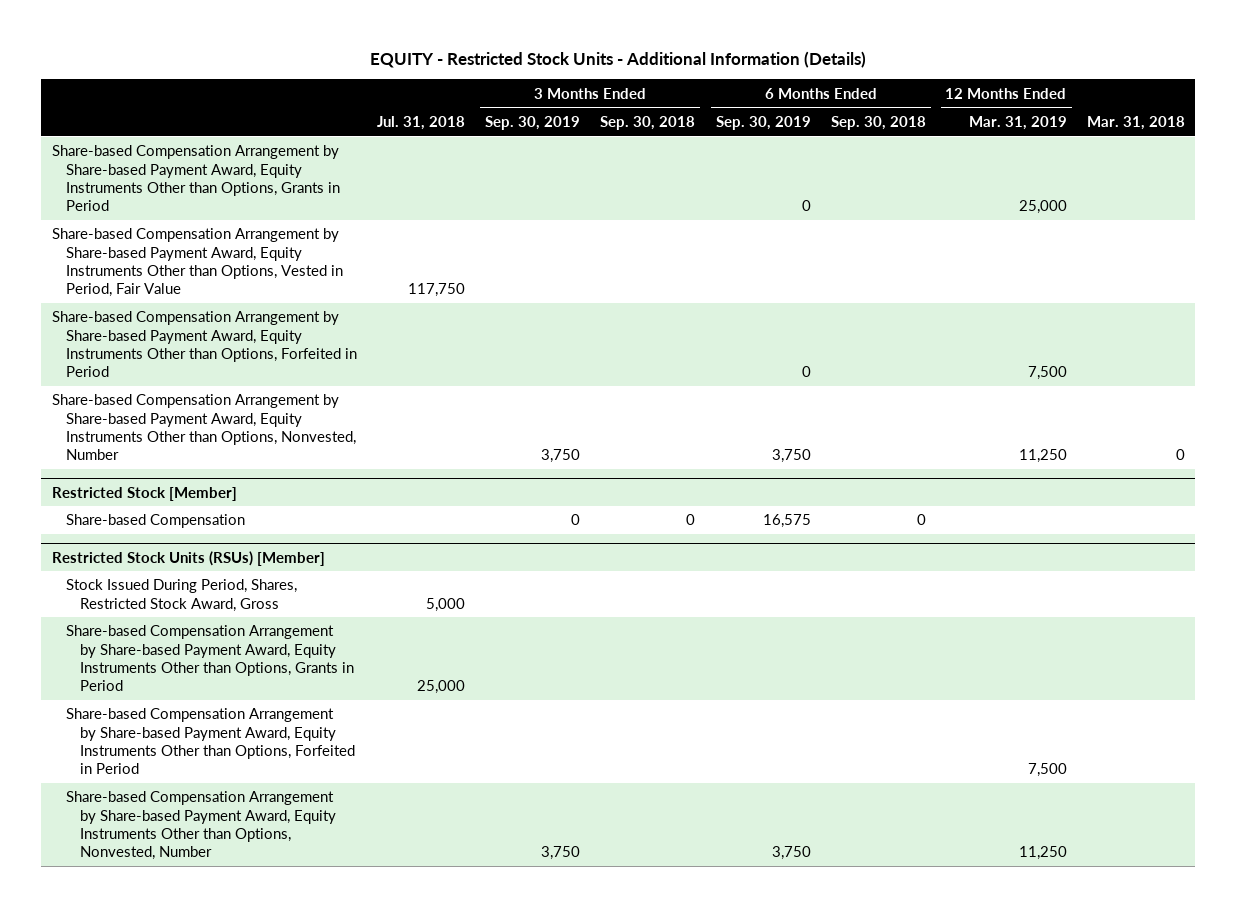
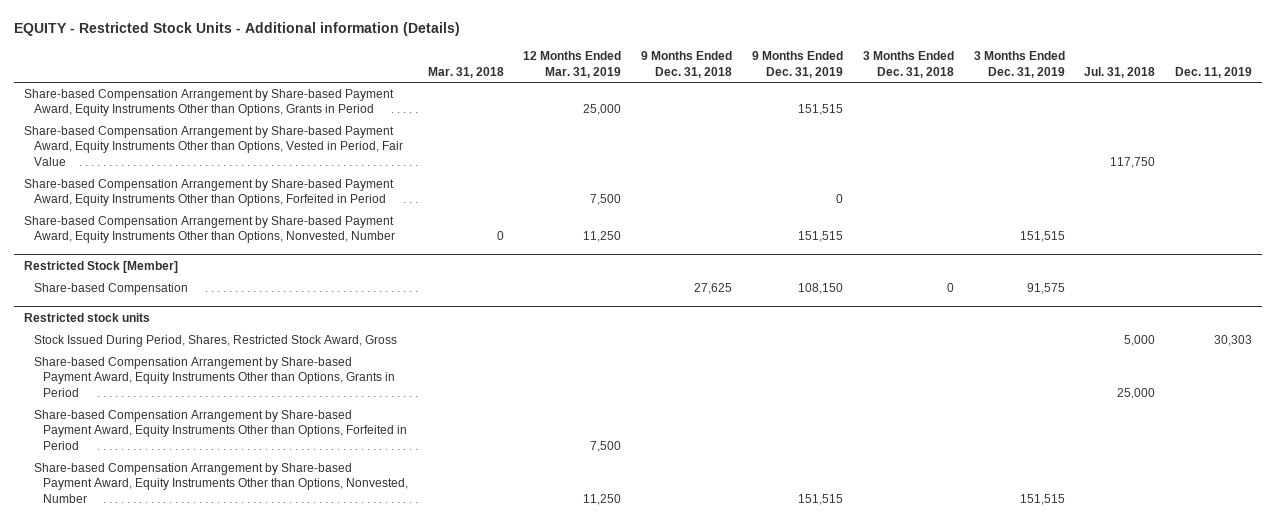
- EQUITY - Restricted Stock Units - Additional Information (Details)
+ EQUITY - Restricted Stock Units - Additional information (Details)
- | Jul. 31, 2018 | 3 Months Ended Sep. 30, 2019 | 3 Months Ended Sep. 30, 2018 | 6 Months Ended Sep. 30, 2019 | 6 Months Ended Sep. 30, 2018 | 12 Months Ended Mar. 31, 2019 | Mar. 31, 2018
+ | Mar. 31, 2018 | 12 Months Ended Mar. 31, 2019 | 9 Months Ended Dec. 31, 2018 | 9 Months Ended Dec. 31, 2019 | 3 Months Ended Dec. 31, 2018 | 3 Months Ended Dec. 31, 2019 | Jul. 31, 2018 | Dec. 11, 2019
- Restricted Stock Units (RSUs) [Member]
+ Restricted stock units

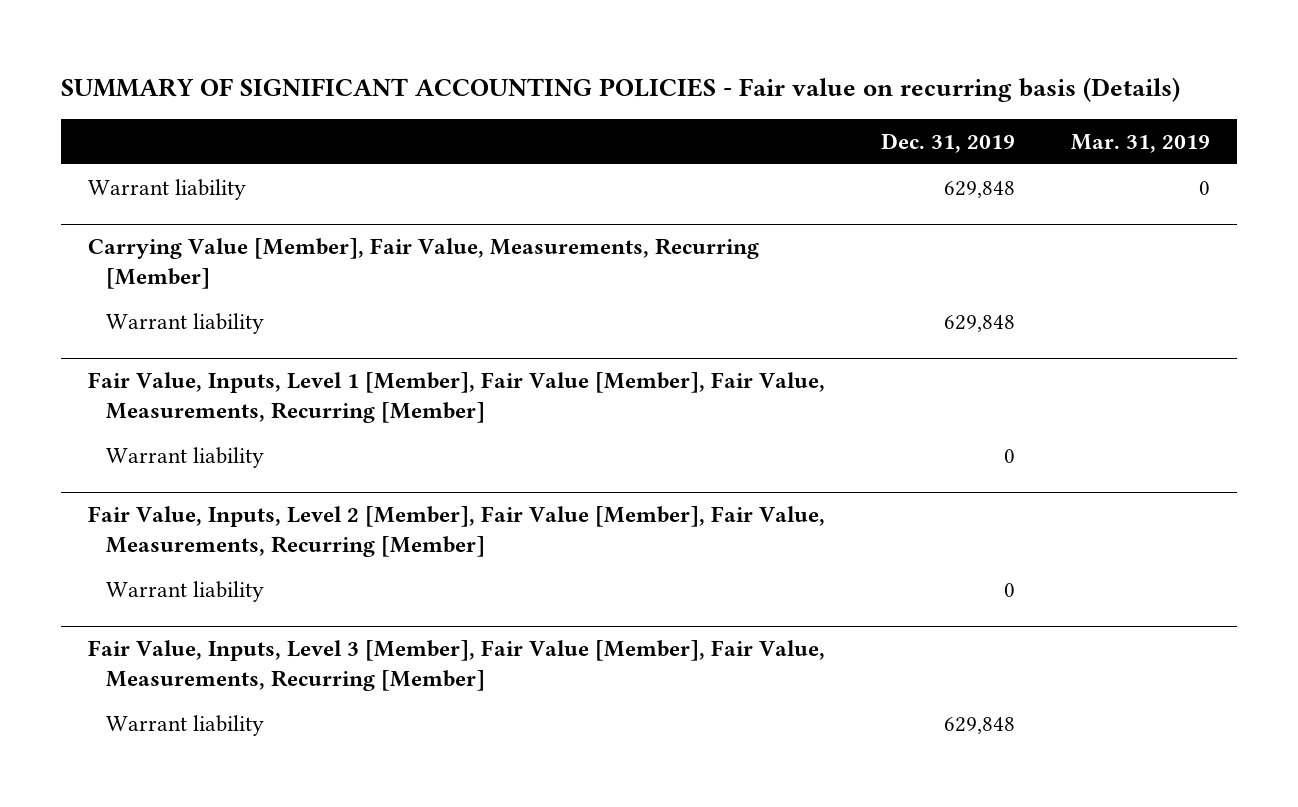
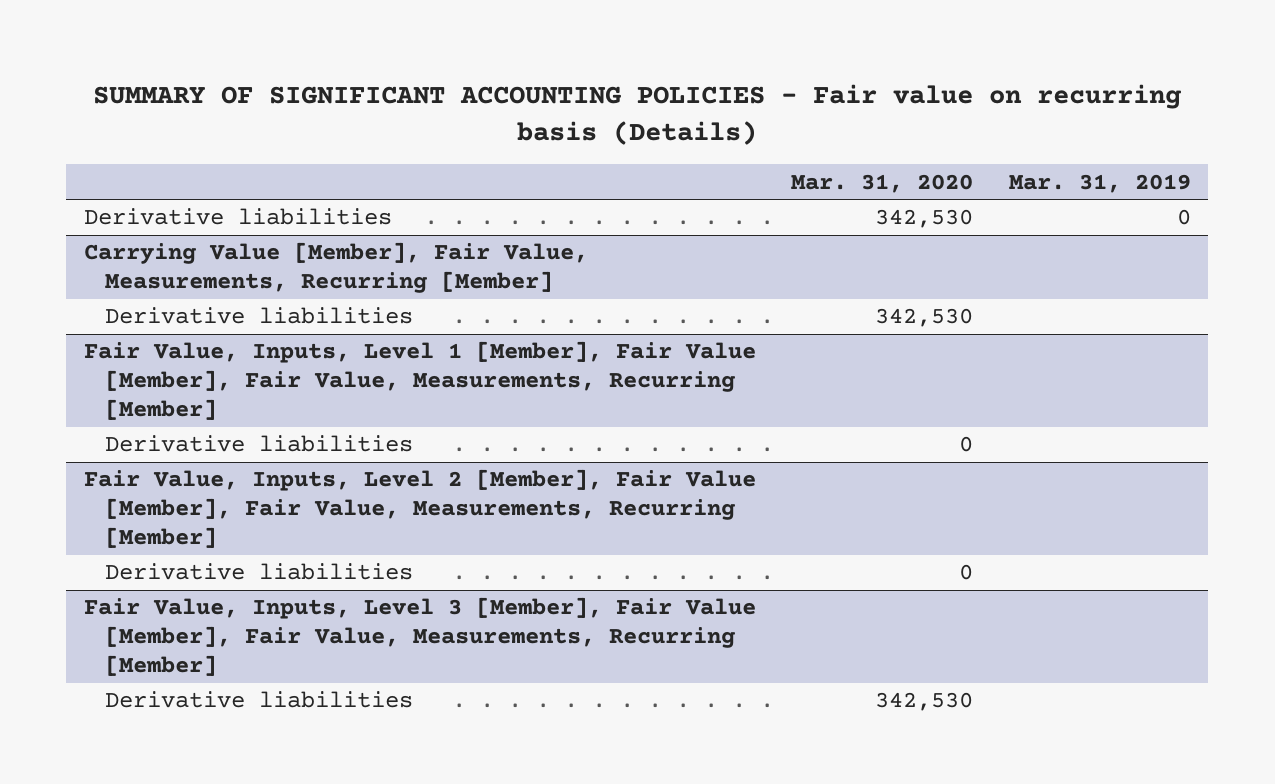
- | Dec. 31, 2019 | Mar. 31, 2019
+ | Mar. 31, 2020 | Mar. 31, 2019
- Warrant liability | 629,848 | 0
+ Derivative liabilities | 342,530 | 0
@ Carrying Value [Member], Fair Value, Measurements, Recurring [Member]
- Warrant liability | 629,848 |
+ Derivative liabilities | 342,530 |
@ Fair Value, Inputs, Level 1 [Member], Fair Value [Member], Fair Value, Measurements, Recurring [Member]
- Warrant liability | 0 |
+ Derivative liabilities | 0 |
@ Fair Value, Inputs, Level 2 [Member], Fair Value [Member], Fair Value, Measurements, Recurring [Member]
- Warrant liability | 0 |
+ Derivative liabilities | 0 |
@ Fair Value, Inputs, Level 3 [Member], Fair Value [Member], Fair Value, Measurements, Recurring [Member]
- Warrant liability | 629,848 |
+ Derivative liabilities | 342,530 |

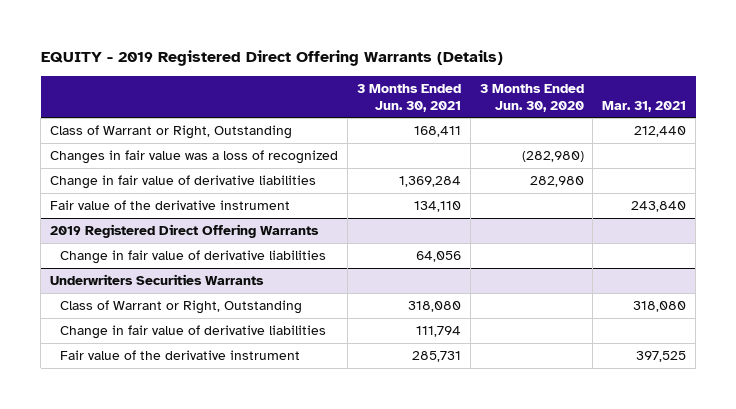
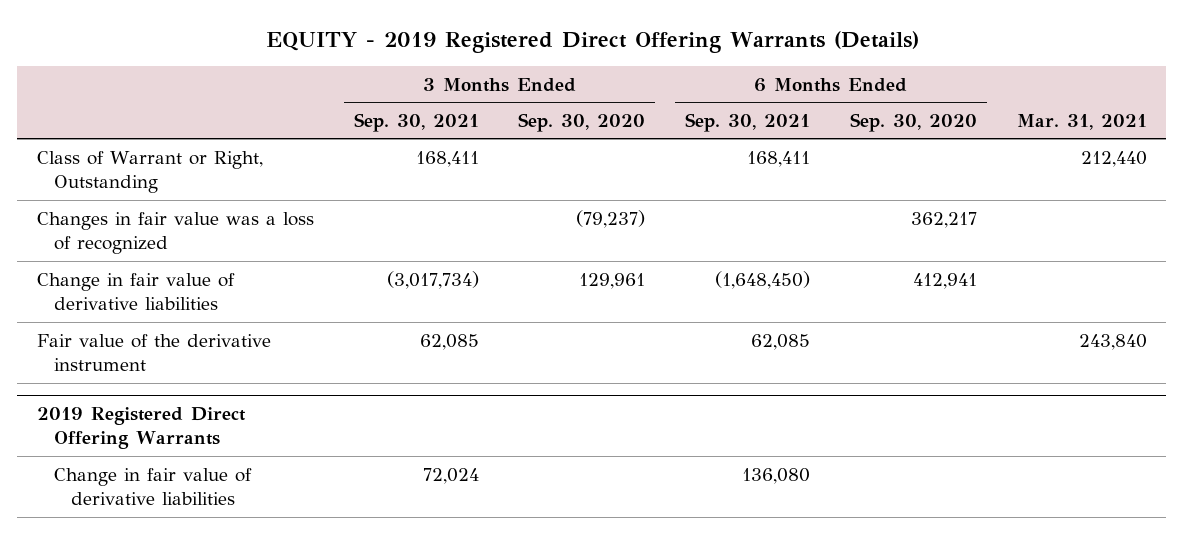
- | 3 Months Ended Jun. 30, 2021 | 3 Months Ended Jun. 30, 2020 | Mar. 31, 2021
+ | 3 Months Ended Sep. 30, 2021 | 3 Months Ended Sep. 30, 2020 | 6 Months Ended Sep. 30, 2021 | 6 Months Ended Sep. 30, 2020 | Mar. 31, 2021
- Underwriters Securities Warrants
- Class of Warrant or Right, Outstanding | 318,080 | | 318,080
- Change in fair value of derivative liabilities | 111,794 | |
- Fair value of the derivative instrument | 285,731 | | 397,525

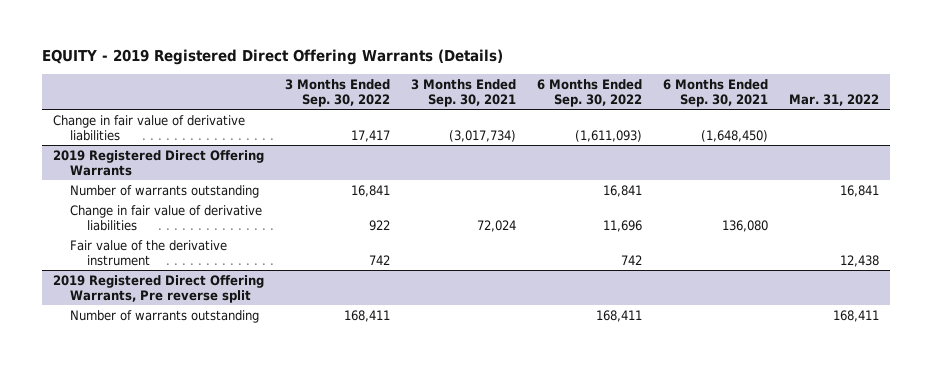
- | 3 Months Ended Sep. 30, 2021 | 3 Months Ended Sep. 30, 2020 | 6 Months Ended Sep. 30, 2021 | 6 Months Ended Sep. 30, 2020 | Mar. 31, 2021
+ | 3 Months Ended Sep. 30, 2022 | 3 Months Ended Sep. 30, 2021 | 6 Months Ended Sep. 30, 2022 | 6 Months Ended Sep. 30, 2021 | Mar. 31, 2022
- Class of Warrant or Right, Outstanding | 168,411 | | 168,411 | | 212,440
- Changes in fair value was a loss of recognized | | (79,237) | | 362,217 |
- Fair value of the derivative instrument | 62,085 | | 62,085 | | 243,840
@ 2019 Registered Direct Offering Warrants
+ Number of warrants outstanding | 16,841 | | 16,841 | | 16,841
+ Fair value of the derivative instrument | 742 | | 742 | | 12,438
+ 2019 Registered Direct Offering Warrants, Pre reverse split
+ Number of warrants outstanding | 168,411 | | 168,411 | | 168,411

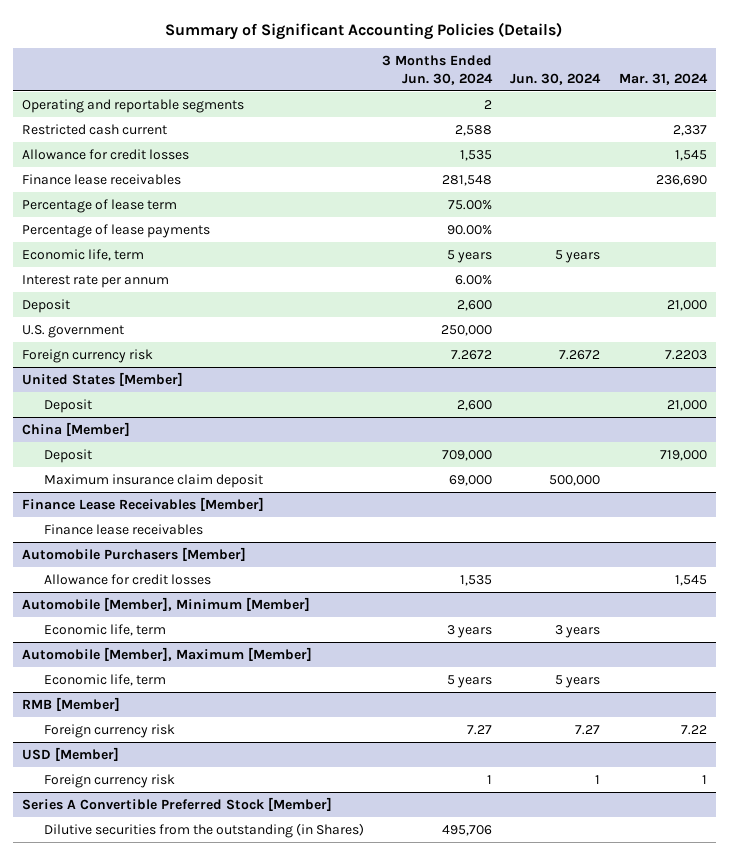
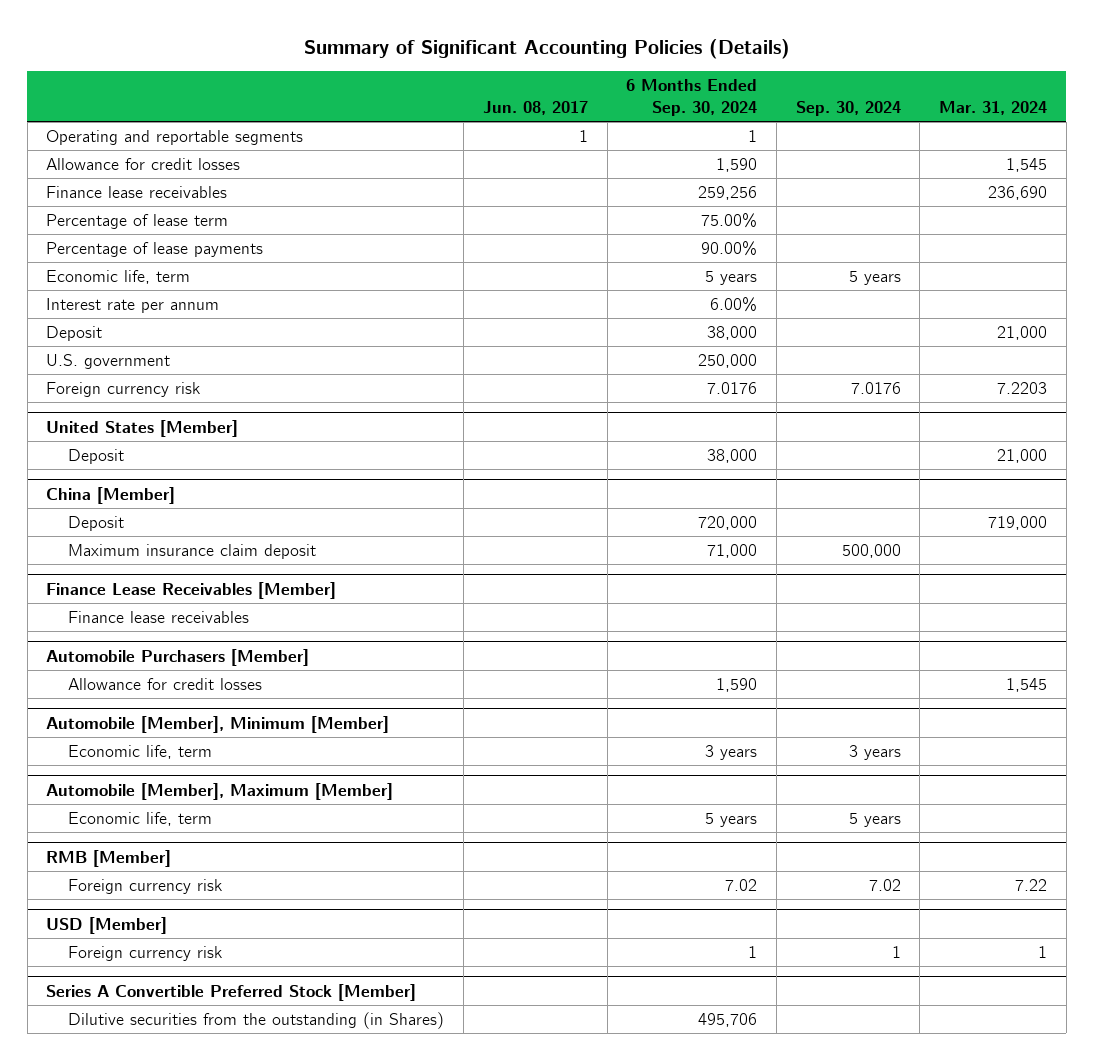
- | 3 Months Ended Jun. 30, 2024 | Jun. 30, 2024 | Mar. 31, 2024
+ | Jun. 08, 2017 | 6 Months Ended Sep. 30, 2024 | Sep. 30, 2024 | Mar. 31, 2024
- Restricted cash current | 2,588 | | 2,337

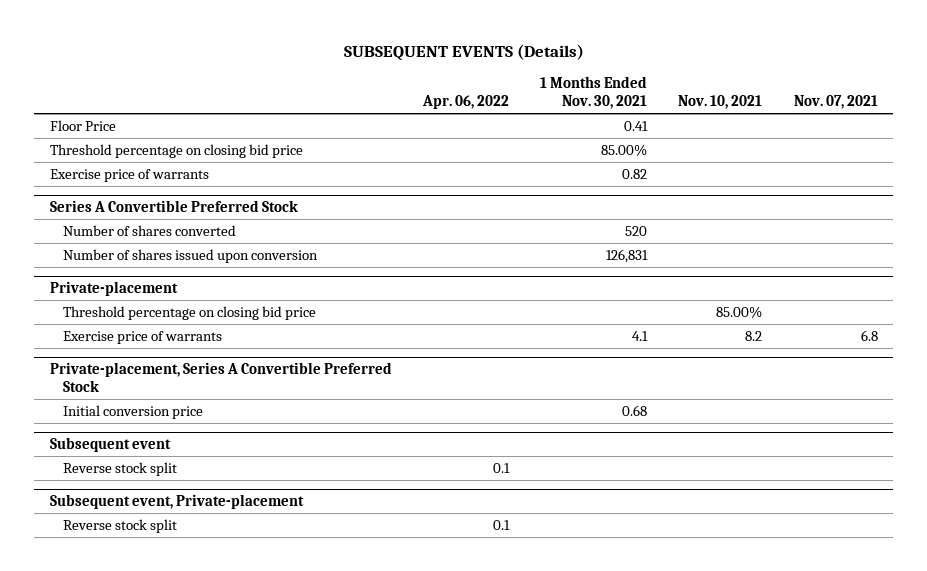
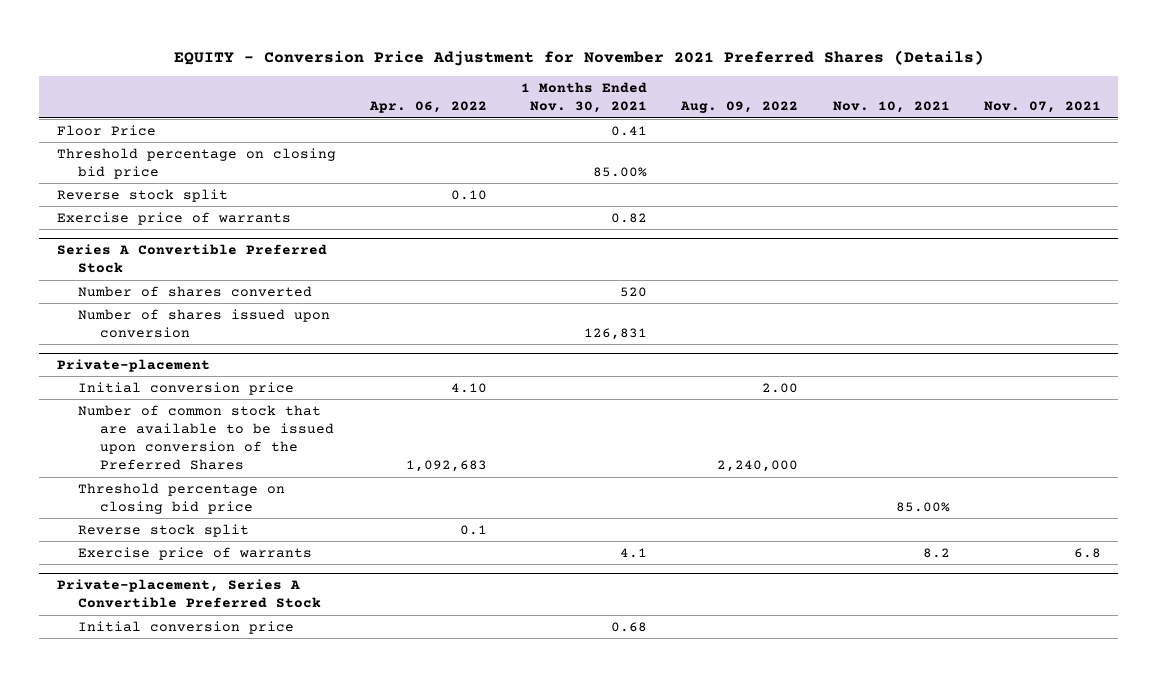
- SUBSEQUENT EVENTS (Details)
+ EQUITY - Conversion Price Adjustment for November 2021 Preferred Shares (Details)
- | Apr. 06, 2022 | 1 Months Ended Nov. 30, 2021 | Nov. 10, 2021 | Nov. 07, 2021
+ | Apr. 06, 2022 | 1 Months Ended Nov. 30, 2021 | Aug. 09, 2022 | Nov. 10, 2021 | Nov. 07, 2021
+ Reverse stock split | 0.10 | | | |
@ Private-placement
+ Initial conversion price | 4.10 | | 2.00 | |
+ Number of common stock that are available to be issued upon conversion of the Preferred Shares | 1,092,683 | | 2,240,000 | |
+ Reverse stock split | 0.1 | | | |
- Subsequent event
- Reverse stock split | 0.1 | | |
- Subsequent event, Private-placement
- Reverse stock split | 0.1 | | |

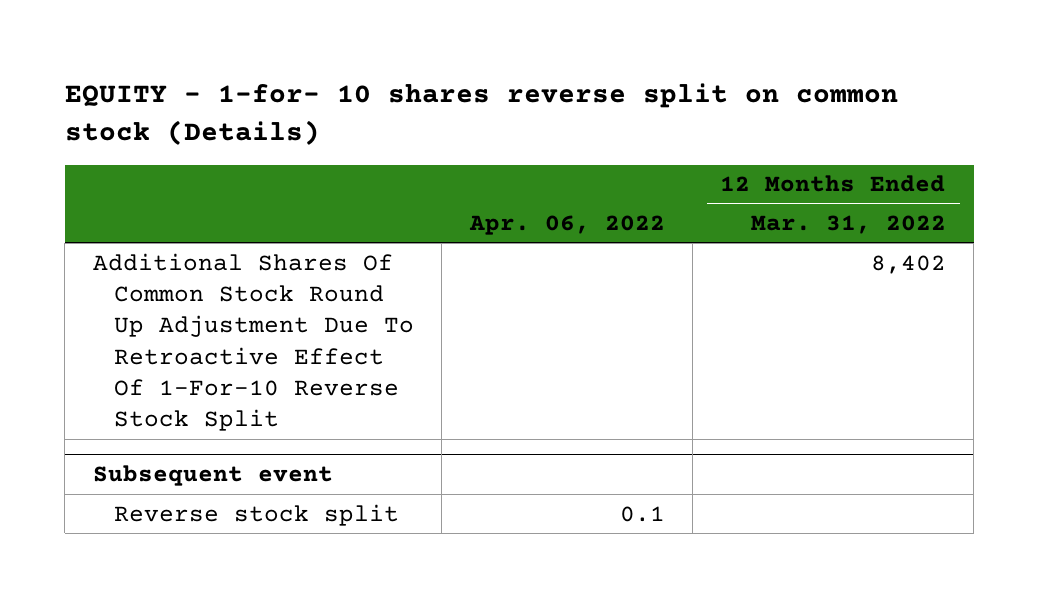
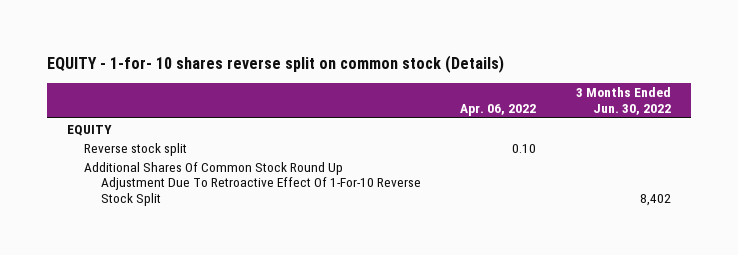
- | Apr. 06, 2022 | 12 Months Ended Mar. 31, 2022
+ | Apr. 06, 2022 | 3 Months Ended Jun. 30, 2022
+ EQUITY
+ Reverse stock split | 0.10 |
- Subsequent event
- Reverse stock split | 0.1 |

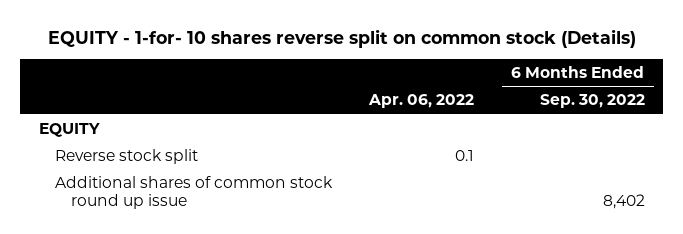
- | Apr. 06, 2022 | 3 Months Ended Jun. 30, 2022
+ | Apr. 06, 2022 | 6 Months Ended Sep. 30, 2022
- Reverse stock split | 0.10 |
- Additional Shares Of Common Stock Round Up Adjustment Due To Retroactive Effect Of 1-For-10 Reverse Stock Split | | 8,402
+ Reverse stock split | 0.1 |
+ Additional shares of common stock round up issue | | 8,402

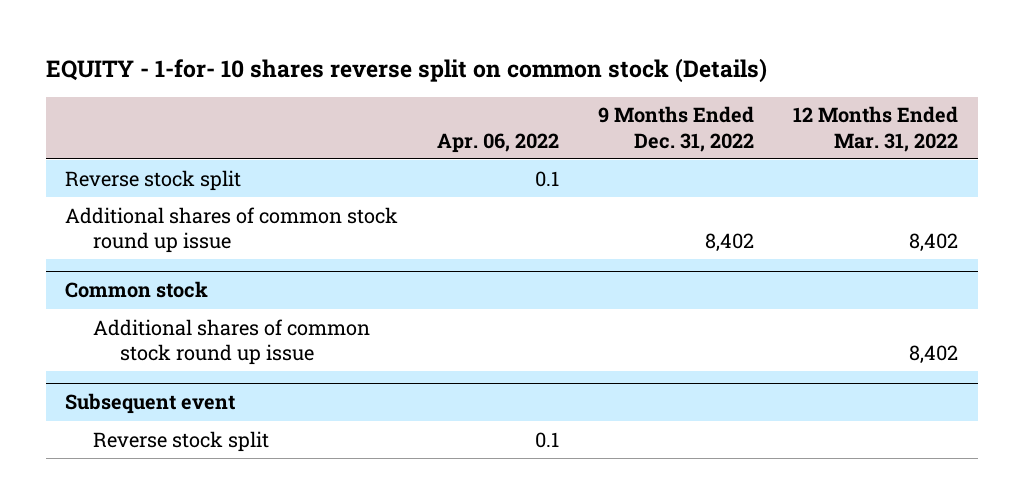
- | Apr. 06, 2022 | 6 Months Ended Sep. 30, 2022
+ | Apr. 06, 2022 | 9 Months Ended Dec. 31, 2022 | 12 Months Ended Mar. 31, 2022
- EQUITY
+ Common stock
+ Additional shares of common stock round up issue | | | 8,402
+ Subsequent event
+ Reverse stock split | 0.1 | |

